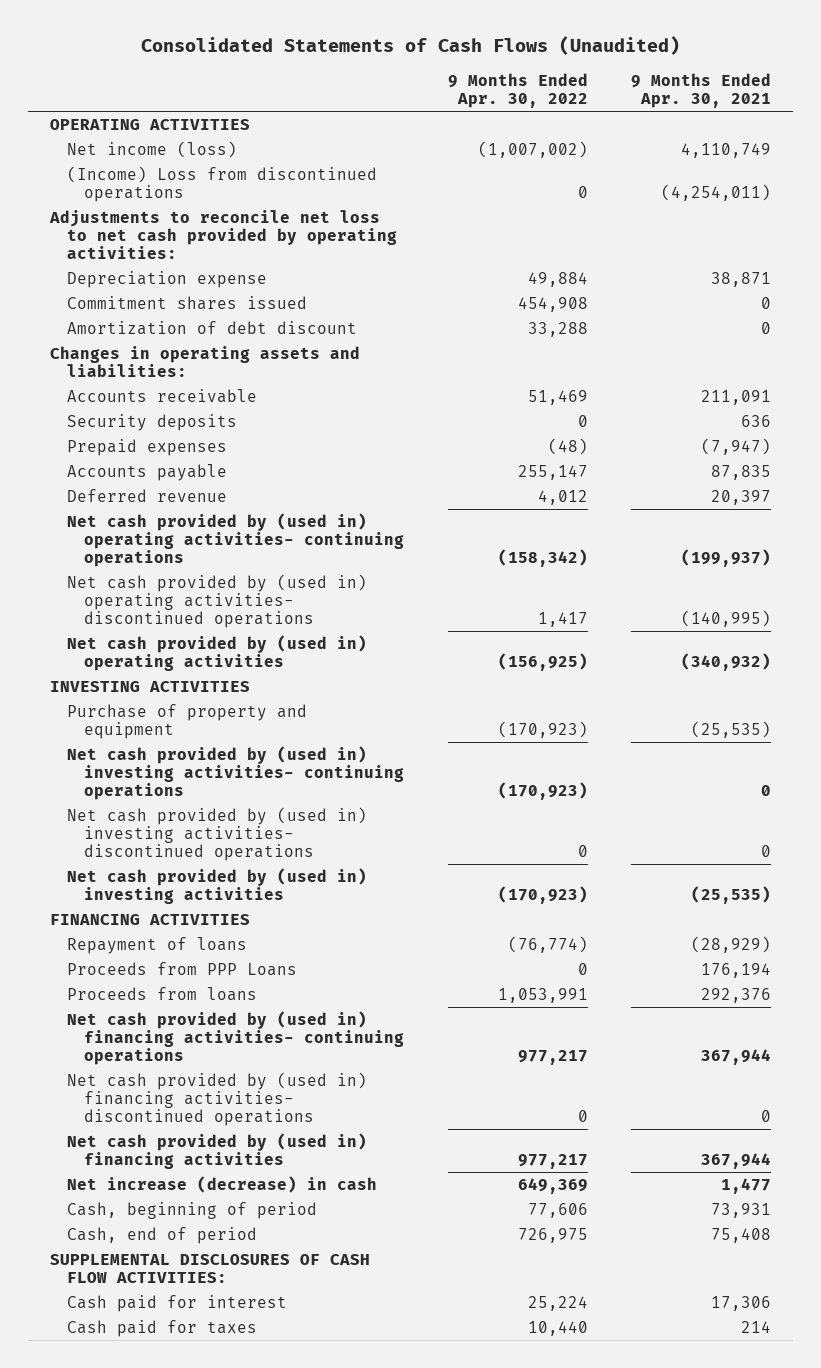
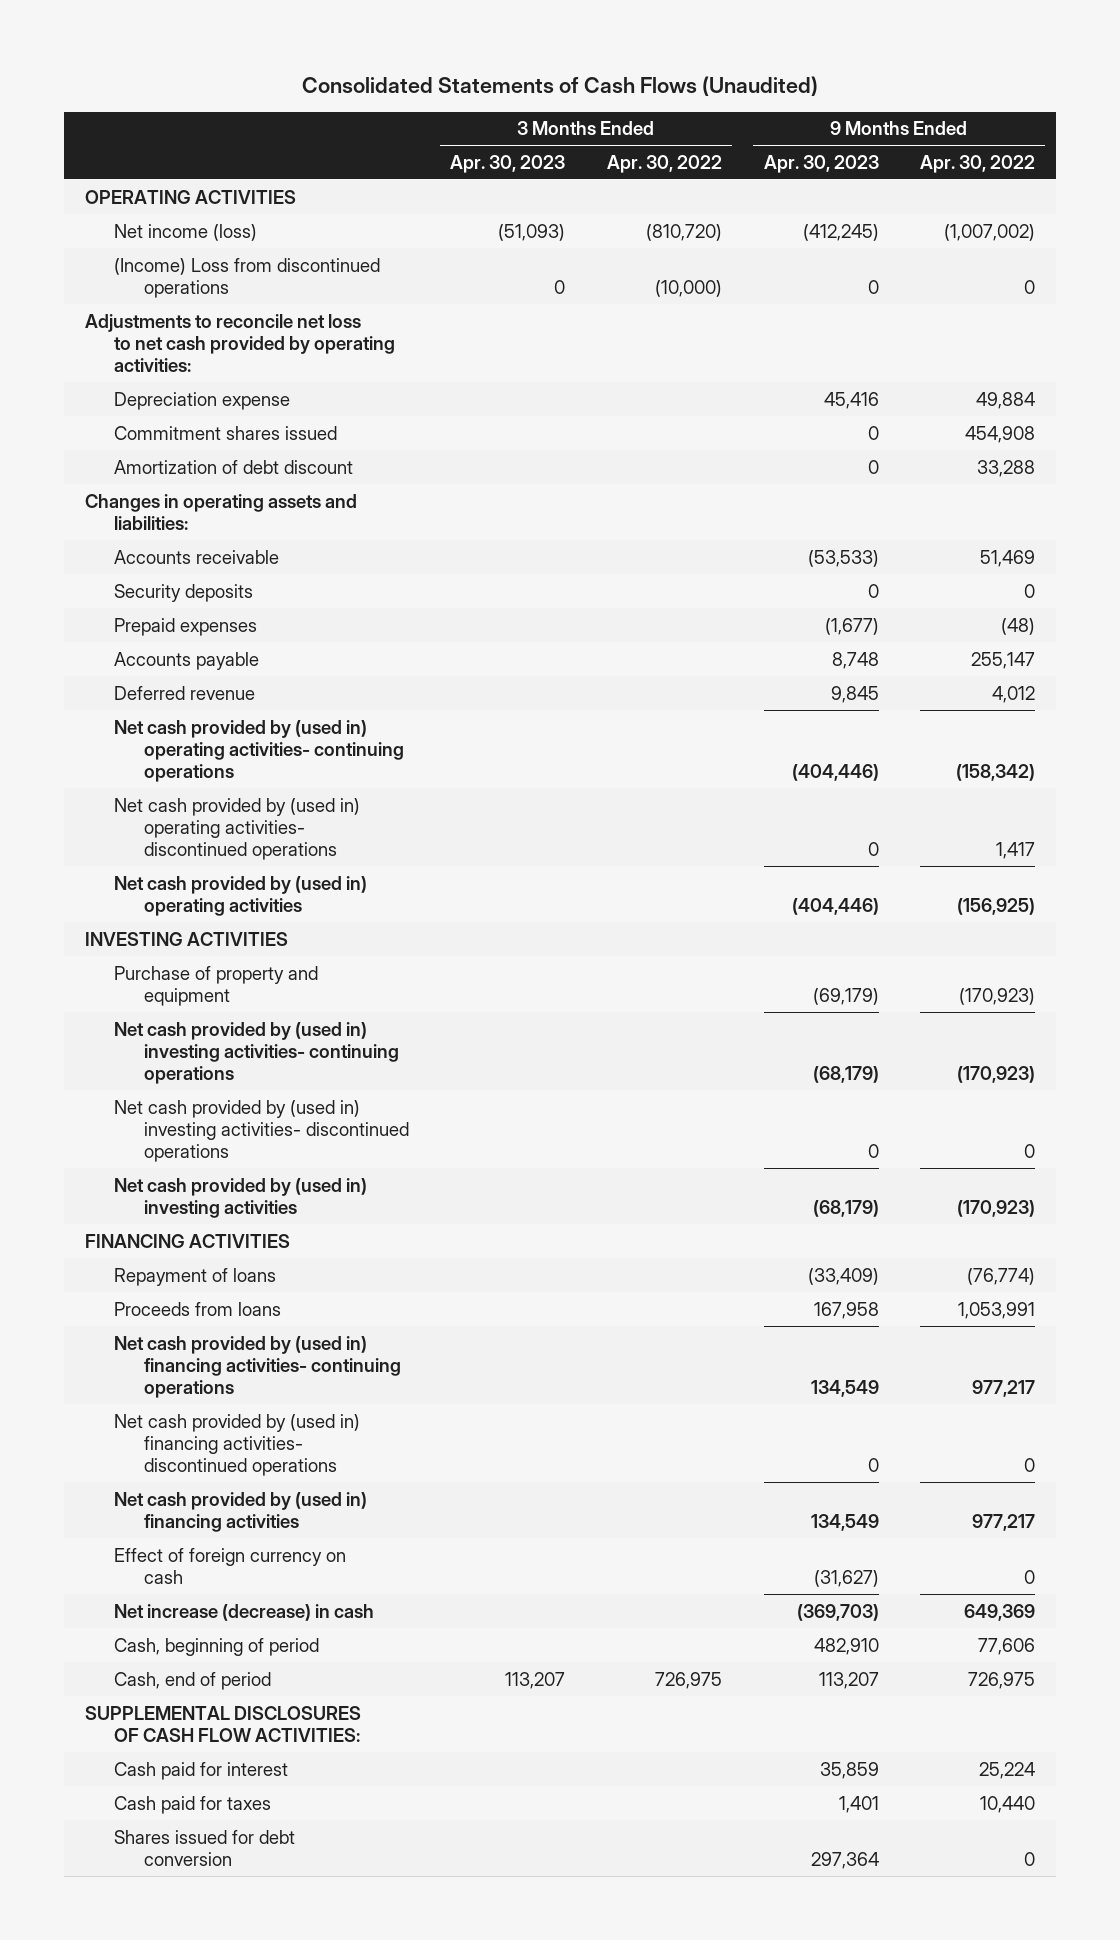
- | 9 Months Ended Apr. 30, 2022 | 9 Months Ended Apr. 30, 2021
+ | 3 Months Ended Apr. 30, 2023 | 3 Months Ended Apr. 30, 2022 | 9 Months Ended Apr. 30, 2023 | 9 Months Ended Apr. 30, 2022
- Proceeds from PPP Loans | 0 | 176,194
+ Effect of foreign currency on cash | | | (31,627) | 0
+ Shares issued for debt conversion | | | 297,364 | 0

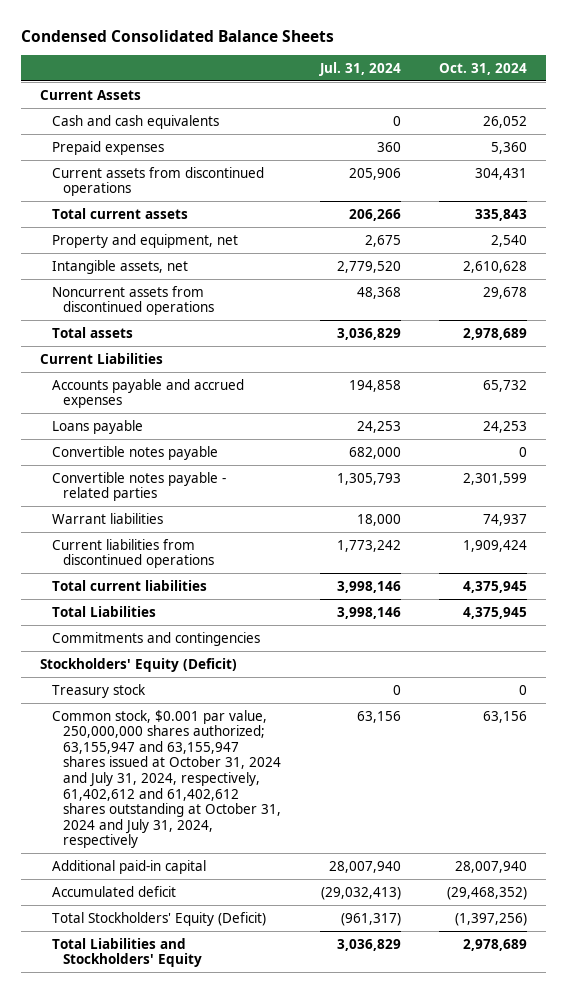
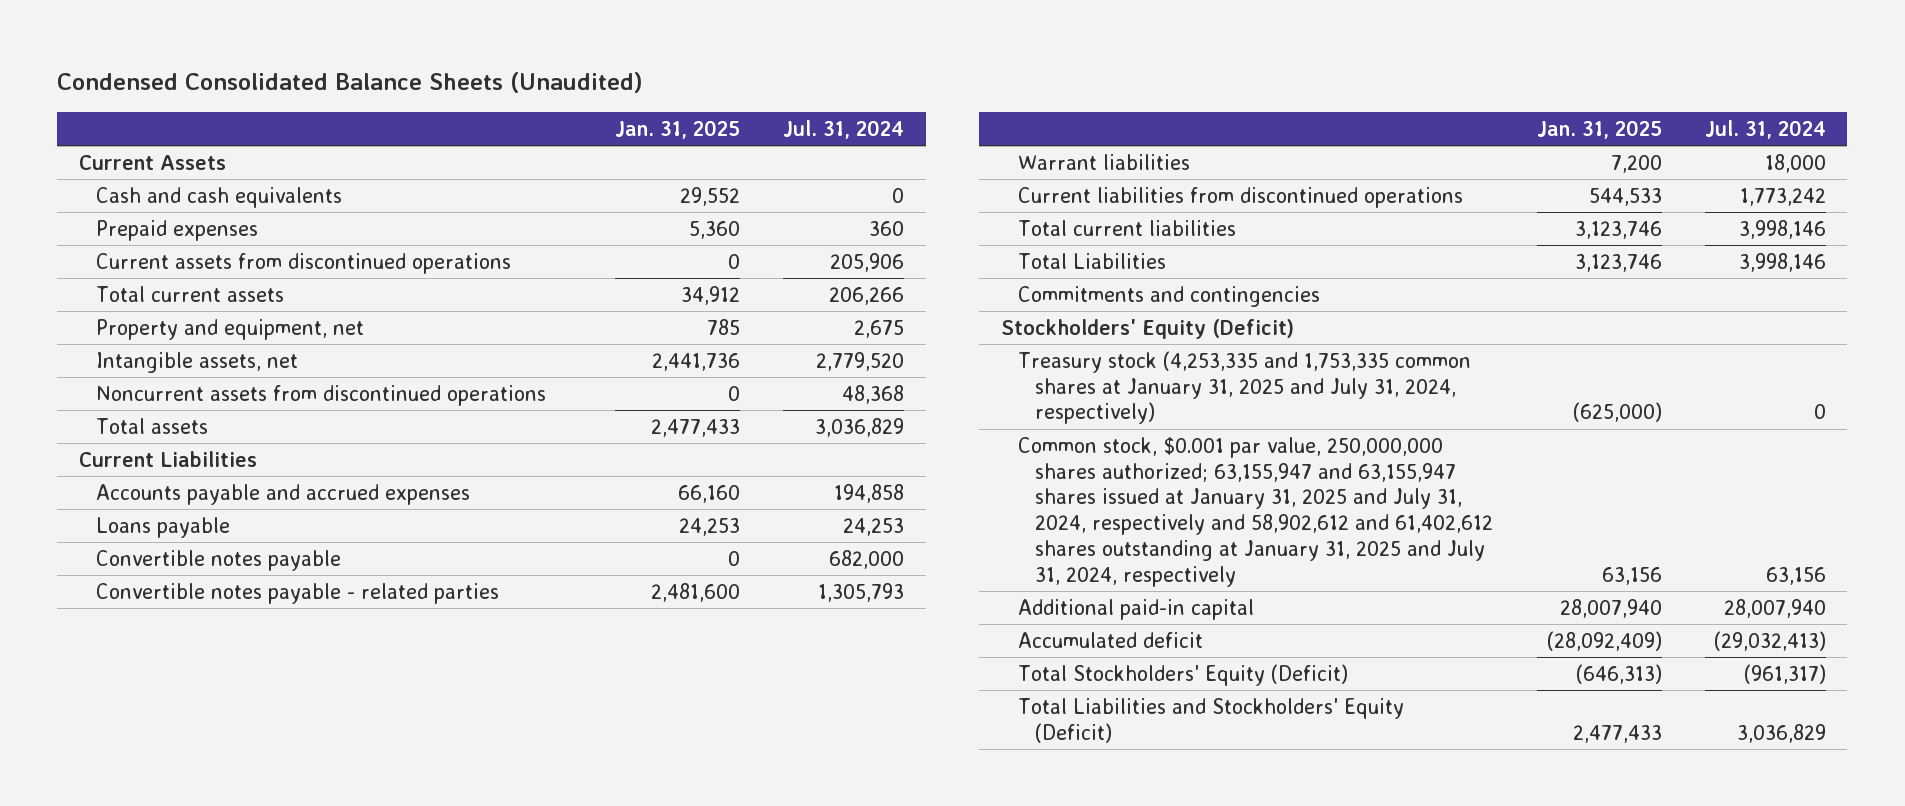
- Condensed Consolidated Balance Sheets
+ Condensed Consolidated Balance Sheets (Unaudited)
- | Jul. 31, 2024 | Oct. 31, 2024
+ | Jan. 31, 2025 | Jul. 31, 2024
- Treasury stock | 0 | 0
- Common stock, $0.001 par value, 250,000,000 shares authorized; 63,155,947 and 63,155,947 shares issued at October 31, 2024 and July 31, 2024, respectively, 61,402,612 and 61,402,612 shares outstanding at October 31, 2024 and July 31, 2024, respectively | 63,156 | 63,156
+ Treasury stock (4,253,335 and 1,753,335 common shares at January 31, 2025 and July 31, 2024, respectively) | (625,000) | 0
+ Common stock, $0.001 par value, 250,000,000 shares authorized; 63,155,947 and 63,155,947 shares issued at January 31, 2025 and July 31, 2024, respectively and 58,902,612 and 61,402,612 shares outstanding at January 31, 2025 and July 31, 2024, respectively | 63,156 | 63,156
- Total Liabilities and Stockholders' Equity | 3,036,829 | 2,978,689
+ Total Liabilities and Stockholders' Equity (Deficit) | 2,477,433 | 3,036,829

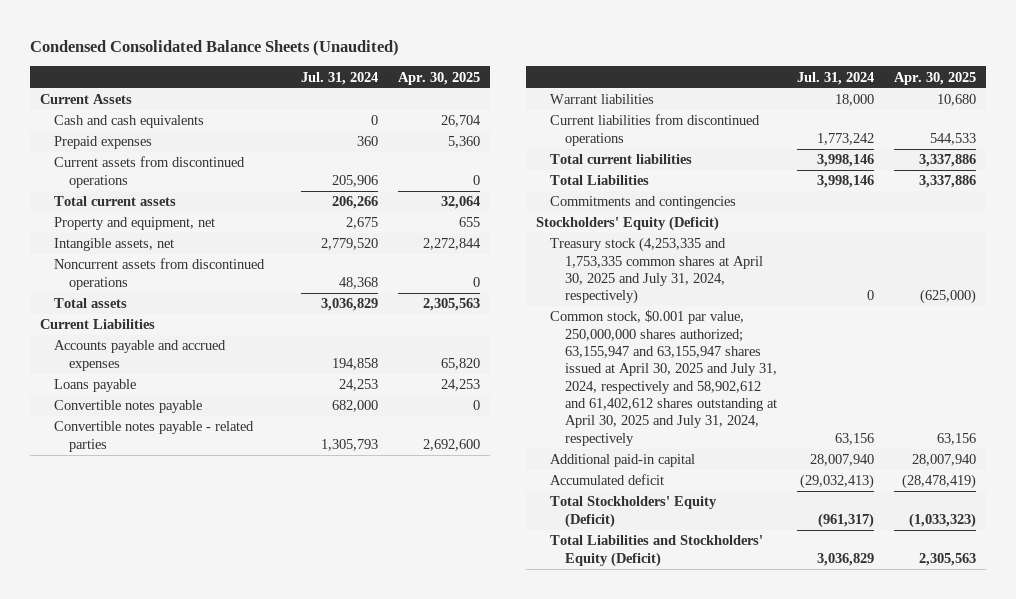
- | Jan. 31, 2025 | Jul. 31, 2024
+ | Jul. 31, 2024 | Apr. 30, 2025
- Treasury stock (4,253,335 and 1,753,335 common shares at January 31, 2025 and July 31, 2024, respectively) | (625,000) | 0
- Common stock, $0.001 par value, 250,000,000 shares authorized; 63,155,947 and 63,155,947 shares issued at January 31, 2025 and July 31, 2024, respectively and 58,902,612 and 61,402,612 shares outstanding at January 31, 2025 and July 31, 2024, respectively | 63,156 | 63,156
+ Treasury stock (4,253,335 and 1,753,335 common shares at April 30, 2025 and July 31, 2024, respectively) | 0 | (625,000)
+ Common stock, $0.001 par value, 250,000,000 shares authorized; 63,155,947 and 63,155,947 shares issued at April 30, 2025 and July 31, 2024, respectively and 58,902,612 and 61,402,612 shares outstanding at April 30, 2025 and July 31, 2024, respectively | 63,156 | 63,156

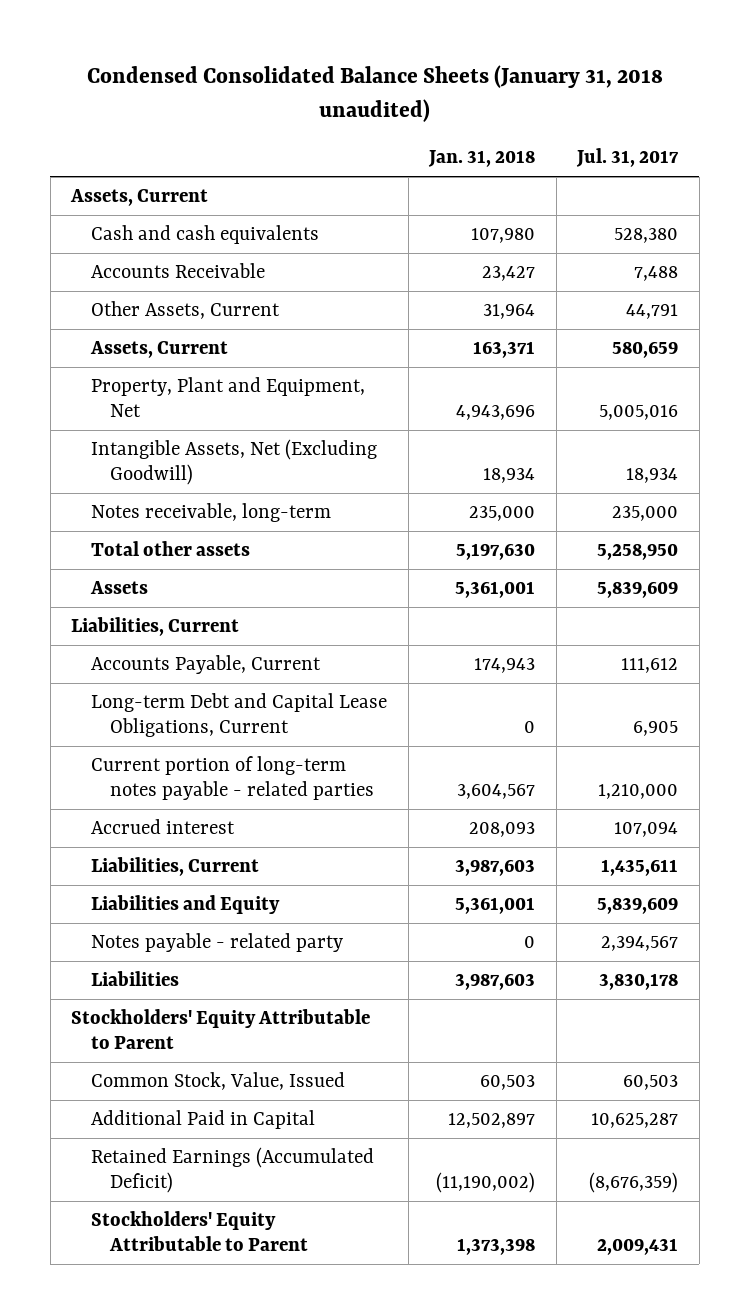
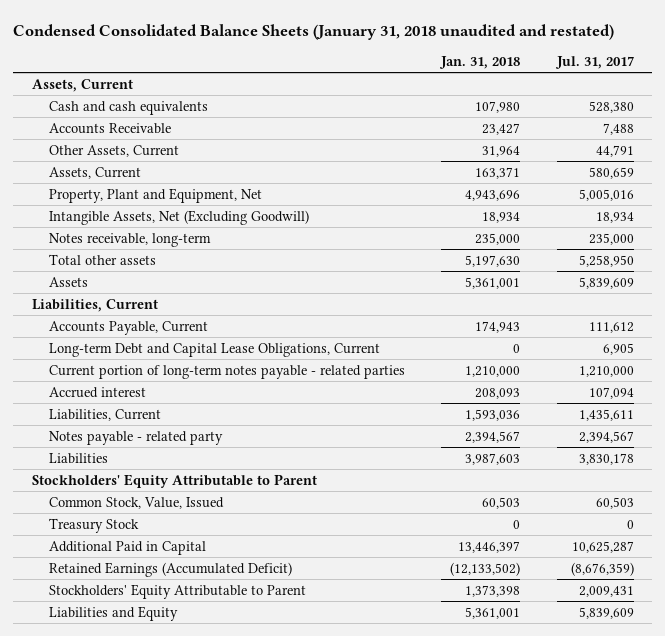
- Condensed Consolidated Balance Sheets (January 31, 2018 unaudited)
+ Condensed Consolidated Balance Sheets (January 31, 2018 unaudited and restated)
- Current portion of long-term notes payable - related parties | 3,604,567 | 1,210,000
+ Current portion of long-term notes payable - related parties | 1,210,000 | 1,210,000
- Liabilities, Current | 3,987,603 | 1,435,611
- Notes payable - related party | 0 | 2,394,567
+ Liabilities, Current | 1,593,036 | 1,435,611
+ Notes payable - related party | 2,394,567 | 2,394,567
- Additional Paid in Capital | 12,502,897 | 10,625,287
- Retained Earnings (Accumulated Deficit) | (11,190,002) | (8,676,359)
+ Treasury Stock | 0 | 0
+ Additional Paid in Capital | 13,446,397 | 10,625,287
+ Retained Earnings (Accumulated Deficit) | (12,133,502) | (8,676,359)
moved down: Liabilities and Equity | 5,361,001 | 5,839,609

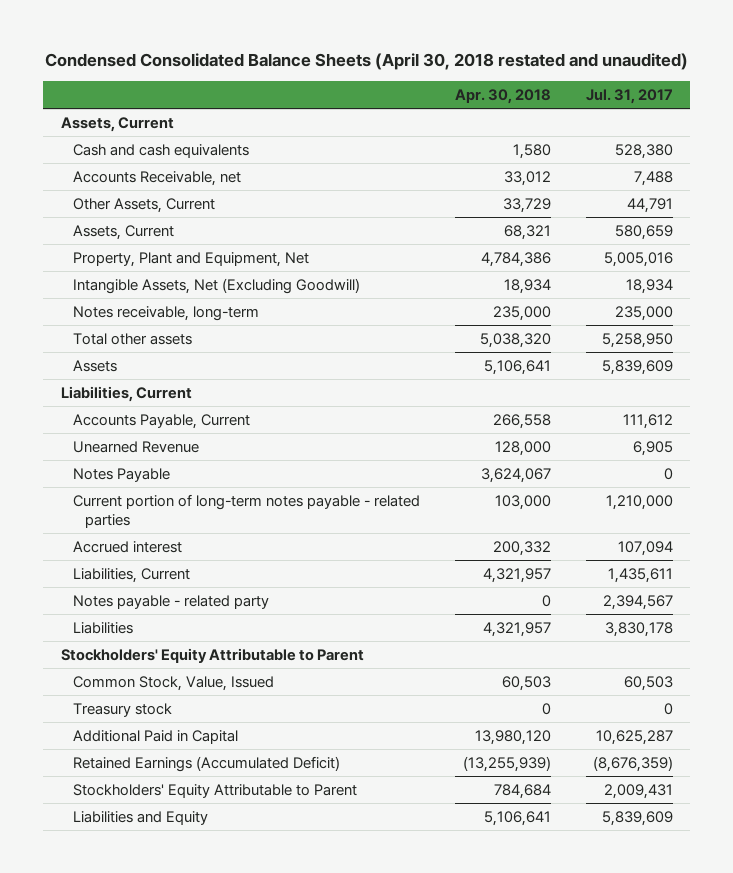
- Condensed Consolidated Balance Sheets (January 31, 2018 unaudited and restated)
+ Condensed Consolidated Balance Sheets (April 30, 2018 restated and unaudited)
- | Jan. 31, 2018 | Jul. 31, 2017
+ | Apr. 30, 2018 | Jul. 31, 2017
- Accounts Receivable | 23,427 | 7,488
+ Accounts Receivable, net | 33,012 | 7,488
- Long-term Debt and Capital Lease Obligations, Current | 0 | 6,905
+ Unearned Revenue | 128,000 | 6,905
+ Notes Payable | 3,624,067 | 0
- Treasury Stock | 0 | 0
+ Treasury stock | 0 | 0

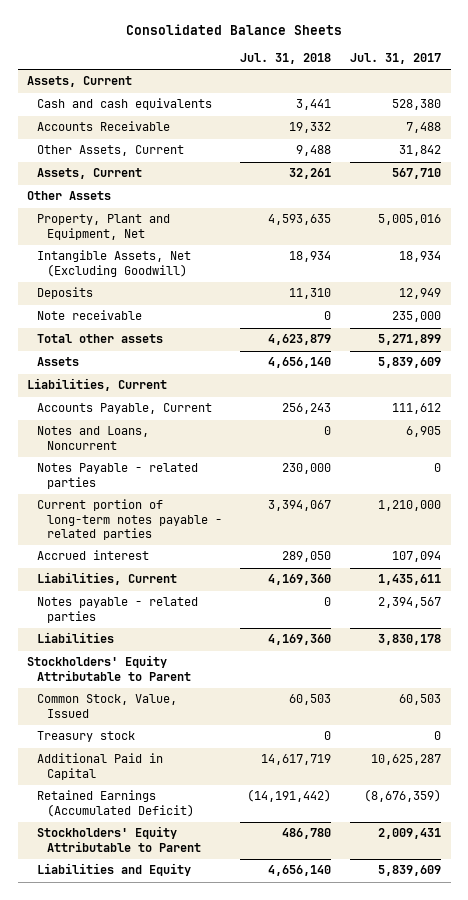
- Condensed Consolidated Balance Sheets (April 30, 2018 restated and unaudited)
+ Consolidated Balance Sheets
- | Apr. 30, 2018 | Jul. 31, 2017
+ | Jul. 31, 2018 | Jul. 31, 2017
- Accounts Receivable, net | 33,012 | 7,488
- Other Assets, Current | 33,729 | 44,791
- Assets, Current | 68,321 | 580,659
+ Accounts Receivable | 19,332 | 7,488
+ Other Assets, Current | 9,488 | 31,842
+ Assets, Current | 32,261 | 567,710
+ Other Assets
- Notes receivable, long-term | 235,000 | 235,000
- Total other assets | 5,038,320 | 5,258,950
+ Deposits | 11,310 | 12,949
+ Note receivable | 0 | 235,000
+ Total other assets | 4,623,879 | 5,271,899
- Unearned Revenue | 128,000 | 6,905
- Notes Payable | 3,624,067 | 0
+ Notes and Loans, Noncurrent | 0 | 6,905
+ Notes Payable - related parties | 230,000 | 0
- Notes payable - related party | 0 | 2,394,567
+ Notes payable - related parties | 0 | 2,394,567

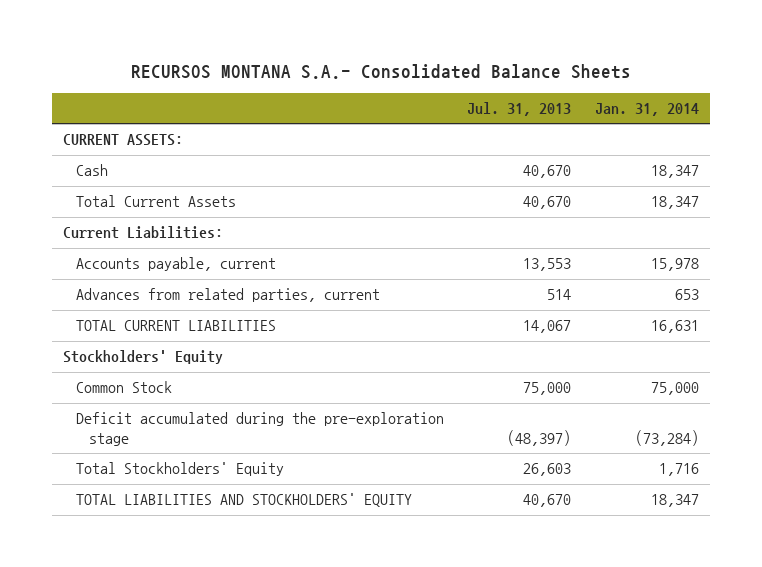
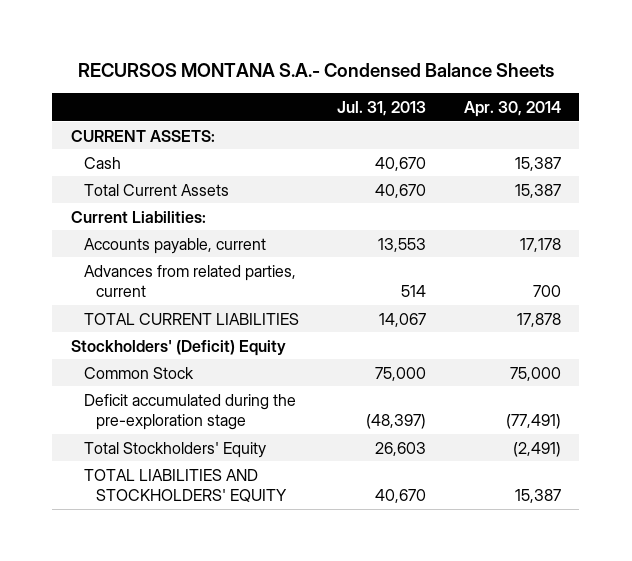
- RECURSOS MONTANA S.A.- Consolidated Balance Sheets
+ RECURSOS MONTANA S.A.- Condensed Balance Sheets
- | Jul. 31, 2013 | Jan. 31, 2014
+ | Jul. 31, 2013 | Apr. 30, 2014
- Stockholders' Equity
+ Stockholders' (Deficit) Equity

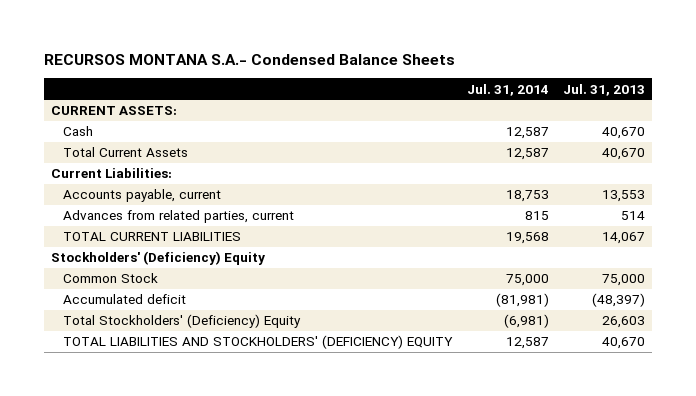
- | Jul. 31, 2013 | Apr. 30, 2014
+ | Jul. 31, 2014 | Jul. 31, 2013
- Stockholders' (Deficit) Equity
+ Stockholders' (Deficiency) Equity
- Deficit accumulated during the pre-exploration stage | (48,397) | (77,491)
- Total Stockholders' Equity | 26,603 | (2,491)
- TOTAL LIABILITIES AND STOCKHOLDERS' EQUITY | 40,670 | 15,387
+ Accumulated deficit | (81,981) | (48,397)
+ Total Stockholders' (Deficiency) Equity | (6,981) | 26,603
+ TOTAL LIABILITIES AND STOCKHOLDERS' (DEFICIENCY) EQUITY | 12,587 | 40,670

